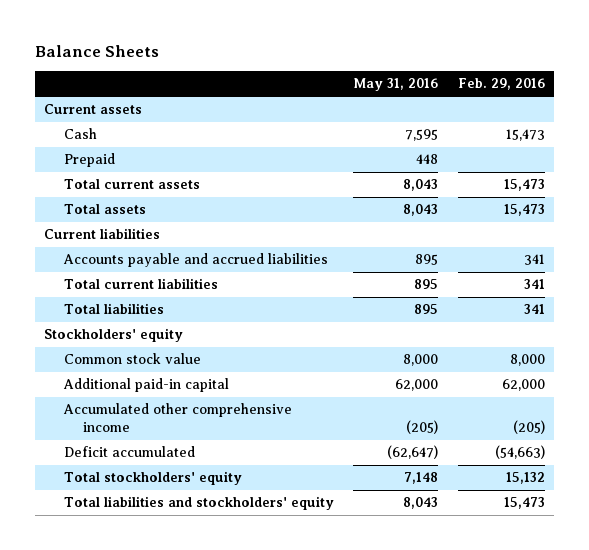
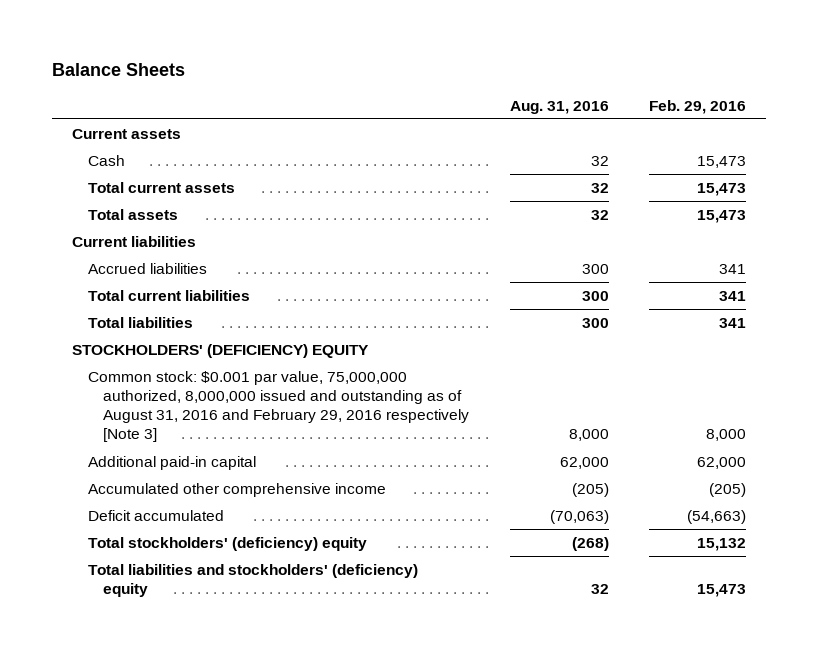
- | May 31, 2016 | Feb. 29, 2016
+ | Aug. 31, 2016 | Feb. 29, 2016
- Prepaid | 448 |
- Accounts payable and accrued liabilities | 895 | 341
+ Accrued liabilities | 300 | 341
- Stockholders' equity
- Common stock value | 8,000 | 8,000
+ STOCKHOLDERS' (DEFICIENCY) EQUITY
+ Common stock: $0.001 par value, 75,000,000 authorized, 8,000,000 issued and outstanding as of August 31, 2016 and February 29, 2016 respectively [Note 3] | 8,000 | 8,000
- Total stockholders' equity | 7,148 | 15,132
- Total liabilities and stockholders' equity | 8,043 | 15,473
+ Total stockholders' (deficiency) equity | (268) | 15,132
+ Total liabilities and stockholders' (deficiency) equity | 32 | 15,473

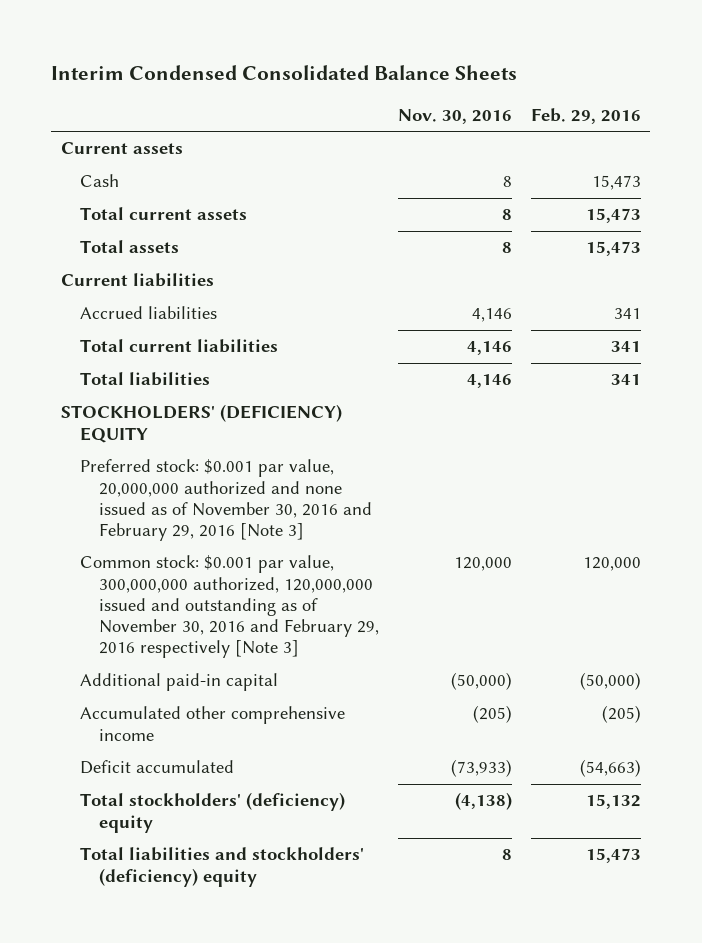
- Balance Sheets
+ Interim Condensed Consolidated Balance Sheets
- | Aug. 31, 2016 | Feb. 29, 2016
+ | Nov. 30, 2016 | Feb. 29, 2016
- Common stock: $0.001 par value, 75,000,000 authorized, 8,000,000 issued and outstanding as of August 31, 2016 and February 29, 2016 respectively [Note 3] | 8,000 | 8,000
- Additional paid-in capital | 62,000 | 62,000
+ Preferred stock: $0.001 par value, 20,000,000 authorized and none issued as of November 30, 2016 and February 29, 2016 [Note 3]
+ Common stock: $0.001 par value, 300,000,000 authorized, 120,000,000 issued and outstanding as of November 30, 2016 and February 29, 2016 respectively [Note 3] | 120,000 | 120,000
+ Additional paid-in capital | (50,000) | (50,000)

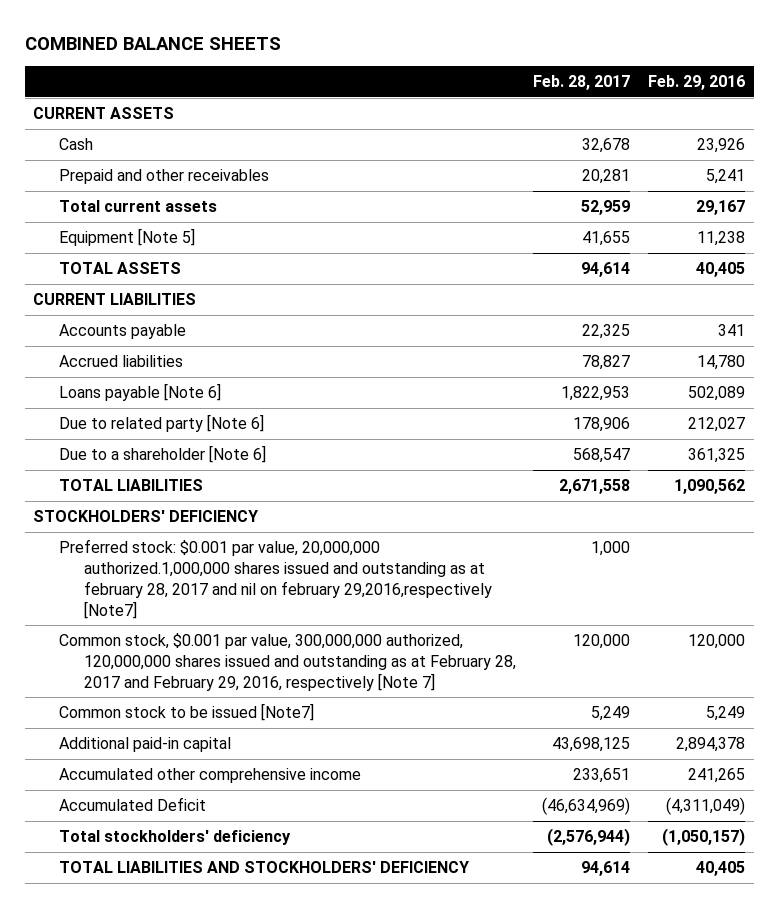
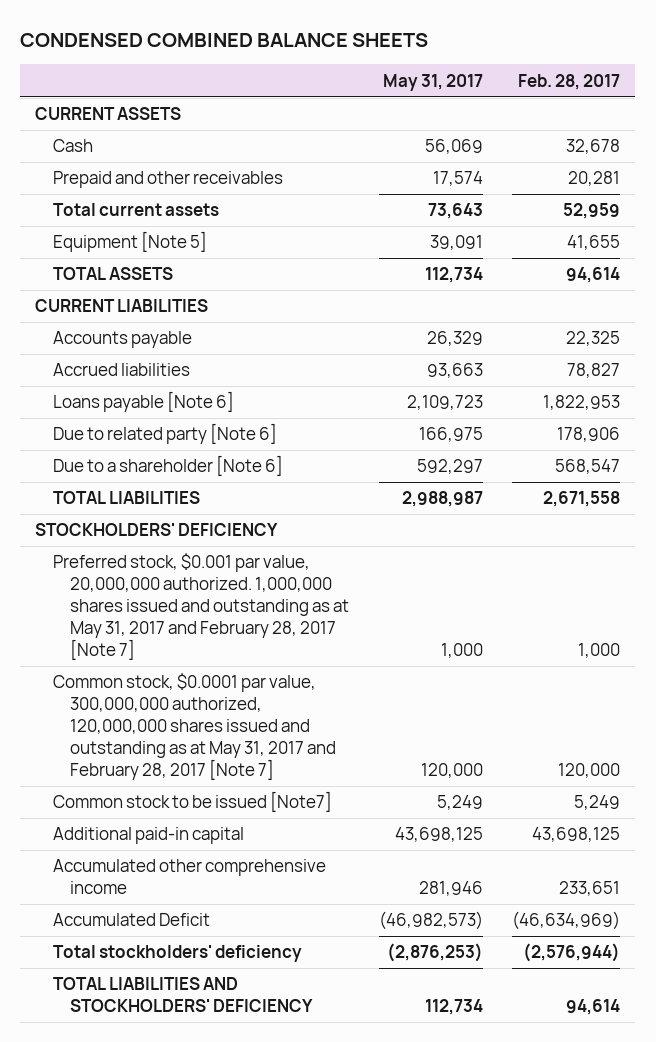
- COMBINED BALANCE SHEETS
+ CONDENSED COMBINED BALANCE SHEETS
- | Feb. 28, 2017 | Feb. 29, 2016
+ | May 31, 2017 | Feb. 28, 2017
- Preferred stock: $0.001 par value, 20,000,000 authorized.1,000,000 shares issued and outstanding as at february 28, 2017 and nil on february 29,2016,respectively [Note7] | 1,000 |
- Common stock, $0.001 par value, 300,000,000 authorized, 120,000,000 shares issued and outstanding as at February 28, 2017 and February 29, 2016, respectively [Note 7] | 120,000 | 120,000
+ Preferred stock, $0.001 par value, 20,000,000 authorized. 1,000,000 shares issued and outstanding as at May 31, 2017 and February 28, 2017 [Note 7] | 1,000 | 1,000
+ Common stock, $0.0001 par value, 300,000,000 authorized, 120,000,000 shares issued and outstanding as at May 31, 2017 and February 28, 2017 [Note 7] | 120,000 | 120,000

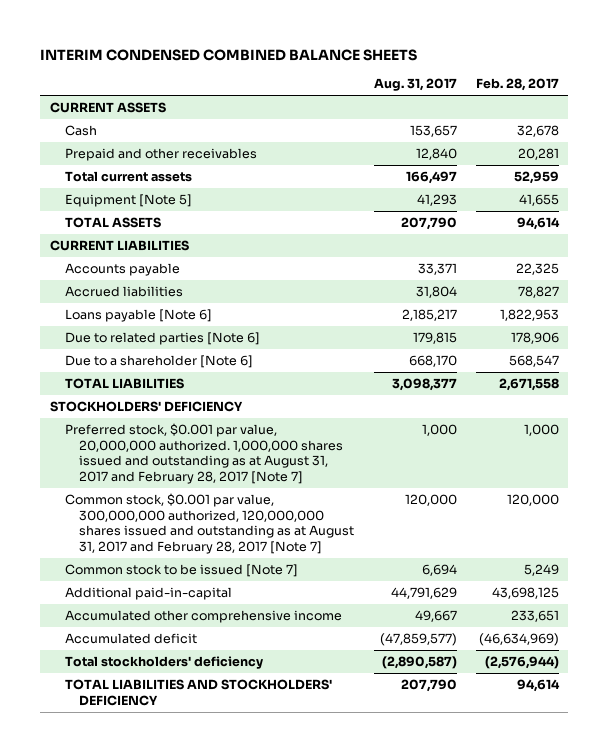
- CONDENSED COMBINED BALANCE SHEETS
+ INTERIM CONDENSED COMBINED BALANCE SHEETS
- | May 31, 2017 | Feb. 28, 2017
+ | Aug. 31, 2017 | Feb. 28, 2017
- Due to related party [Note 6] | 166,975 | 178,906
+ Due to related parties [Note 6] | 179,815 | 178,906
- Preferred stock, $0.001 par value, 20,000,000 authorized. 1,000,000 shares issued and outstanding as at May 31, 2017 and February 28, 2017 [Note 7] | 1,000 | 1,000
- Common stock, $0.0001 par value, 300,000,000 authorized, 120,000,000 shares issued and outstanding as at May 31, 2017 and February 28, 2017 [Note 7] | 120,000 | 120,000
- Common stock to be issued [Note7] | 5,249 | 5,249
- Additional paid-in capital | 43,698,125 | 43,698,125
+ Preferred stock, $0.001 par value, 20,000,000 authorized. 1,000,000 shares issued and outstanding as at August 31, 2017 and February 28, 2017 [Note 7] | 1,000 | 1,000
+ Common stock, $0.001 par value, 300,000,000 authorized, 120,000,000 shares issued and outstanding as at August 31, 2017 and February 28, 2017 [Note 7] | 120,000 | 120,000
+ Common stock to be issued [Note 7] | 6,694 | 5,249
+ Additional paid-in-capital | 44,791,629 | 43,698,125
- Accumulated Deficit | (46,982,573) | (46,634,969)
+ Accumulated deficit | (47,859,577) | (46,634,969)

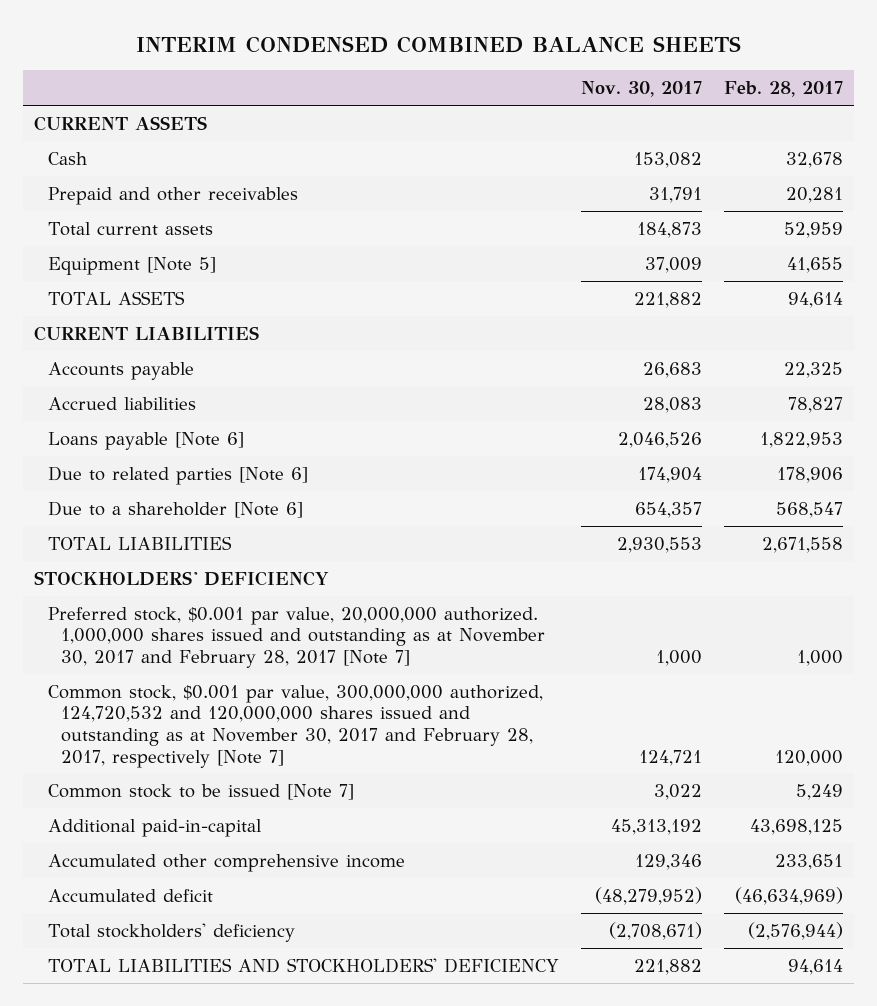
- | Aug. 31, 2017 | Feb. 28, 2017
+ | Nov. 30, 2017 | Feb. 28, 2017
- Preferred stock, $0.001 par value, 20,000,000 authorized. 1,000,000 shares issued and outstanding as at August 31, 2017 and February 28, 2017 [Note 7] | 1,000 | 1,000
- Common stock, $0.001 par value, 300,000,000 authorized, 120,000,000 shares issued and outstanding as at August 31, 2017 and February 28, 2017 [Note 7] | 120,000 | 120,000
+ Preferred stock, $0.001 par value, 20,000,000 authorized. 1,000,000 shares issued and outstanding as at November 30, 2017 and February 28, 2017 [Note 7] | 1,000 | 1,000
+ Common stock, $0.001 par value, 300,000,000 authorized, 124,720,532 and 120,000,000 shares issued and outstanding as at November 30, 2017 and February 28, 2017, respectively [Note 7] | 124,721 | 120,000

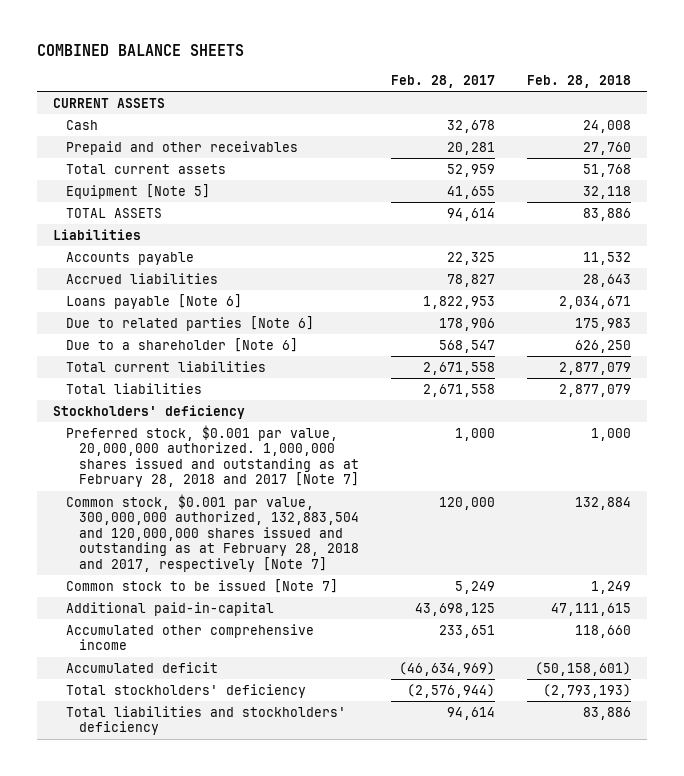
- INTERIM CONDENSED COMBINED BALANCE SHEETS
+ COMBINED BALANCE SHEETS
- | Nov. 30, 2017 | Feb. 28, 2017
+ | Feb. 28, 2017 | Feb. 28, 2018
- CURRENT LIABILITIES
+ Liabilities
- TOTAL LIABILITIES | 2,930,553 | 2,671,558
- STOCKHOLDERS' DEFICIENCY
- Preferred stock, $0.001 par value, 20,000,000 authorized. 1,000,000 shares issued and outstanding as at November 30, 2017 and February 28, 2017 [Note 7] | 1,000 | 1,000
- Common stock, $0.001 par value, 300,000,000 authorized, 124,720,532 and 120,000,000 shares issued and outstanding as at November 30, 2017 and February 28, 2017, respectively [Note 7] | 124,721 | 120,000
+ Total current liabilities | 2,671,558 | 2,877,079
+ Total liabilities | 2,671,558 | 2,877,079
+ Stockholders' deficiency
+ Preferred stock, $0.001 par value, 20,000,000 authorized. 1,000,000 shares issued and outstanding as at February 28, 2018 and 2017 [Note 7] | 1,000 | 1,000
+ Common stock, $0.001 par value, 300,000,000 authorized, 132,883,504 and 120,000,000 shares issued and outstanding as at February 28, 2018 and 2017, respectively [Note 7] | 120,000 | 132,884
- TOTAL LIABILITIES AND STOCKHOLDERS' DEFICIENCY | 221,882 | 94,614
+ Total liabilities and stockholders' deficiency | 94,614 | 83,886

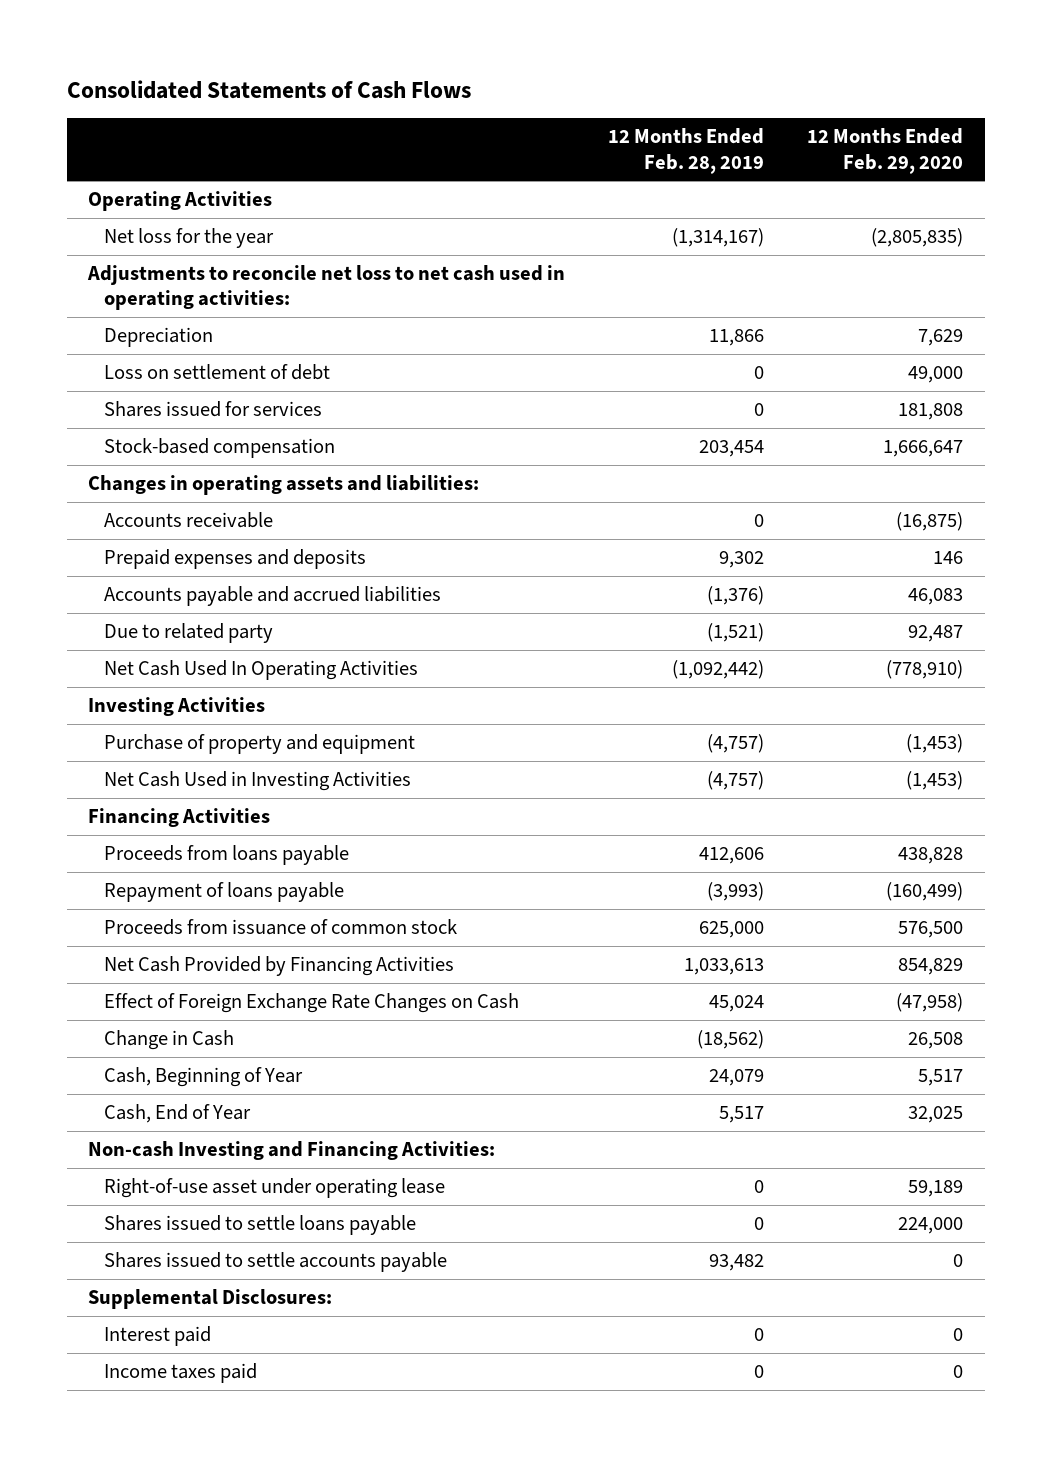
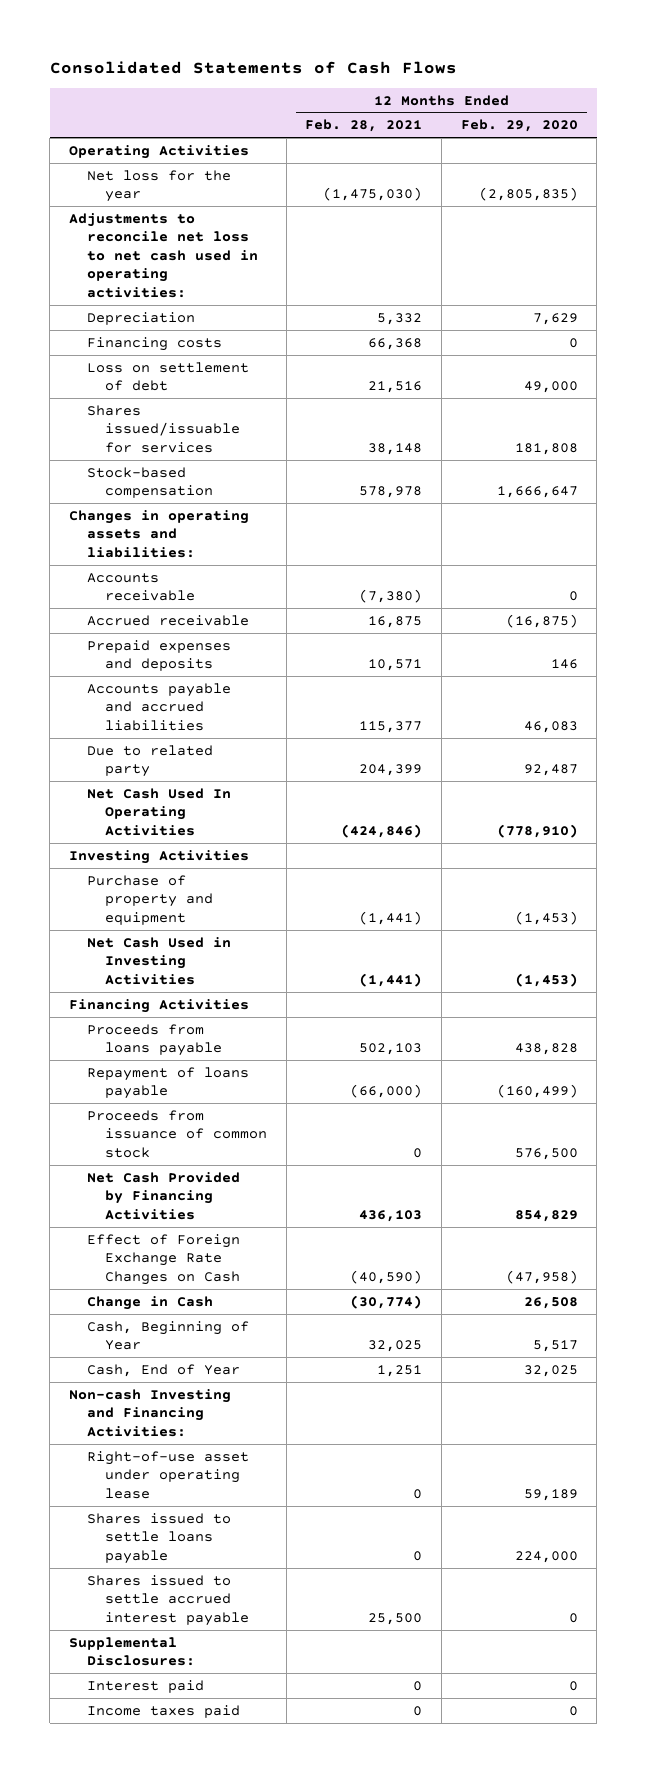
- | 12 Months Ended Feb. 28, 2019 | 12 Months Ended Feb. 29, 2020
+ | 12 Months Ended Feb. 28, 2021 | 12 Months Ended Feb. 29, 2020
+ Financing costs | 66,368 | 0
- Shares issued for services | 0 | 181,808
+ Shares issued/issuable for services | 38,148 | 181,808
- Accounts receivable | 0 | (16,875)
+ Accounts receivable | (7,380) | 0
+ Accrued receivable | 16,875 | (16,875)
- Shares issued to settle accounts payable | 93,482 | 0
+ Shares issued to settle accrued interest payable | 25,500 | 0

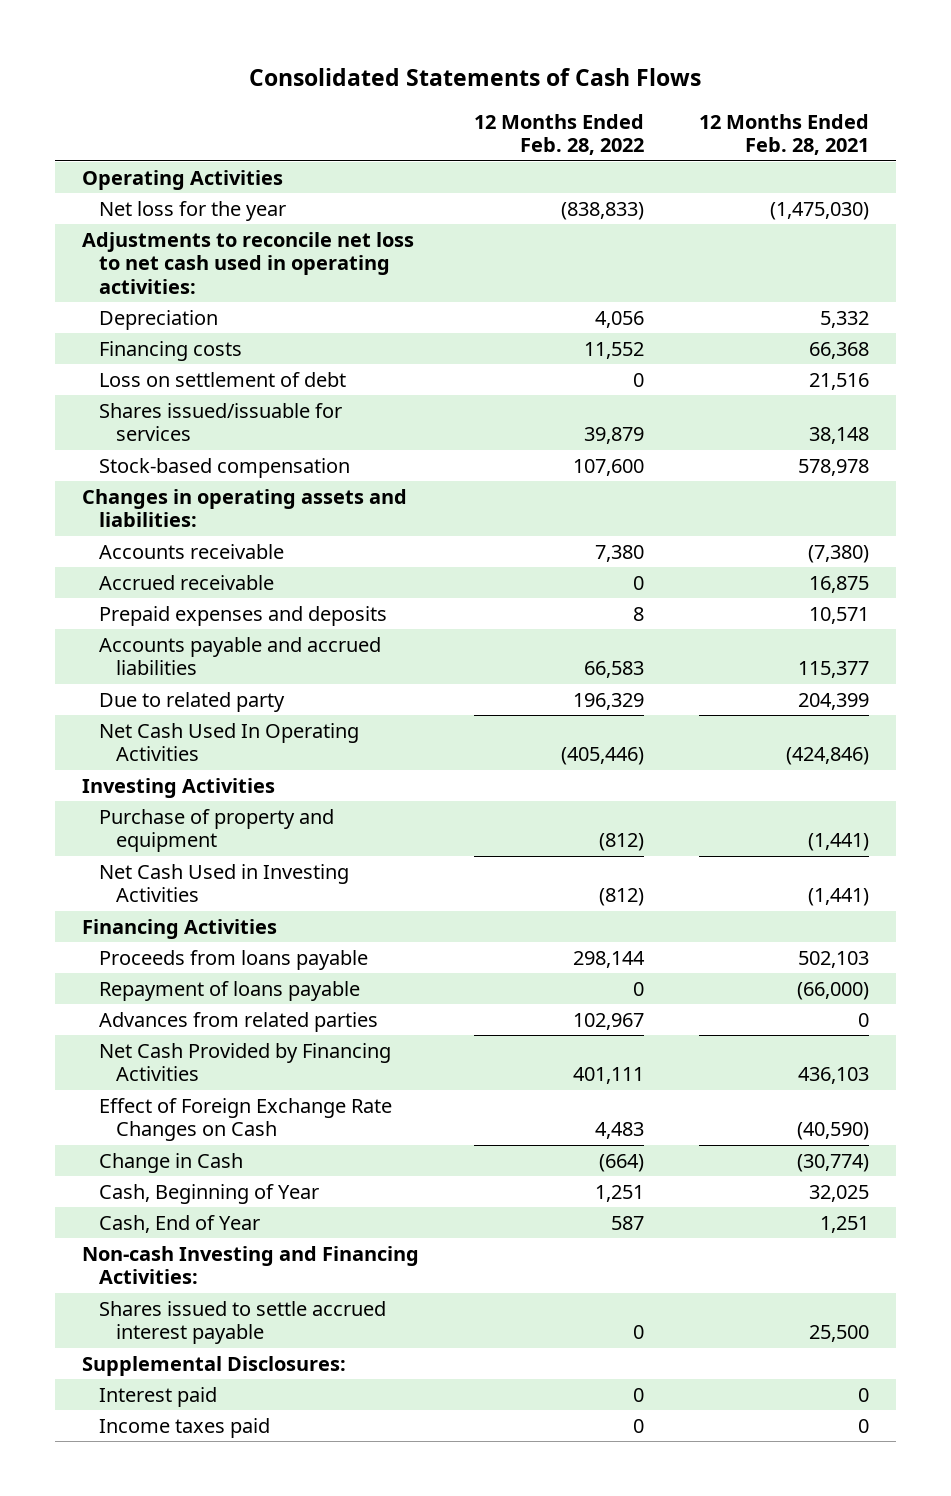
- | 12 Months Ended Feb. 28, 2021 | 12 Months Ended Feb. 29, 2020
+ | 12 Months Ended Feb. 28, 2022 | 12 Months Ended Feb. 28, 2021
- Proceeds from issuance of common stock | 0 | 576,500
+ Advances from related parties | 102,967 | 0
- Right-of-use asset under operating lease | 0 | 59,189
- Shares issued to settle loans payable | 0 | 224,000

